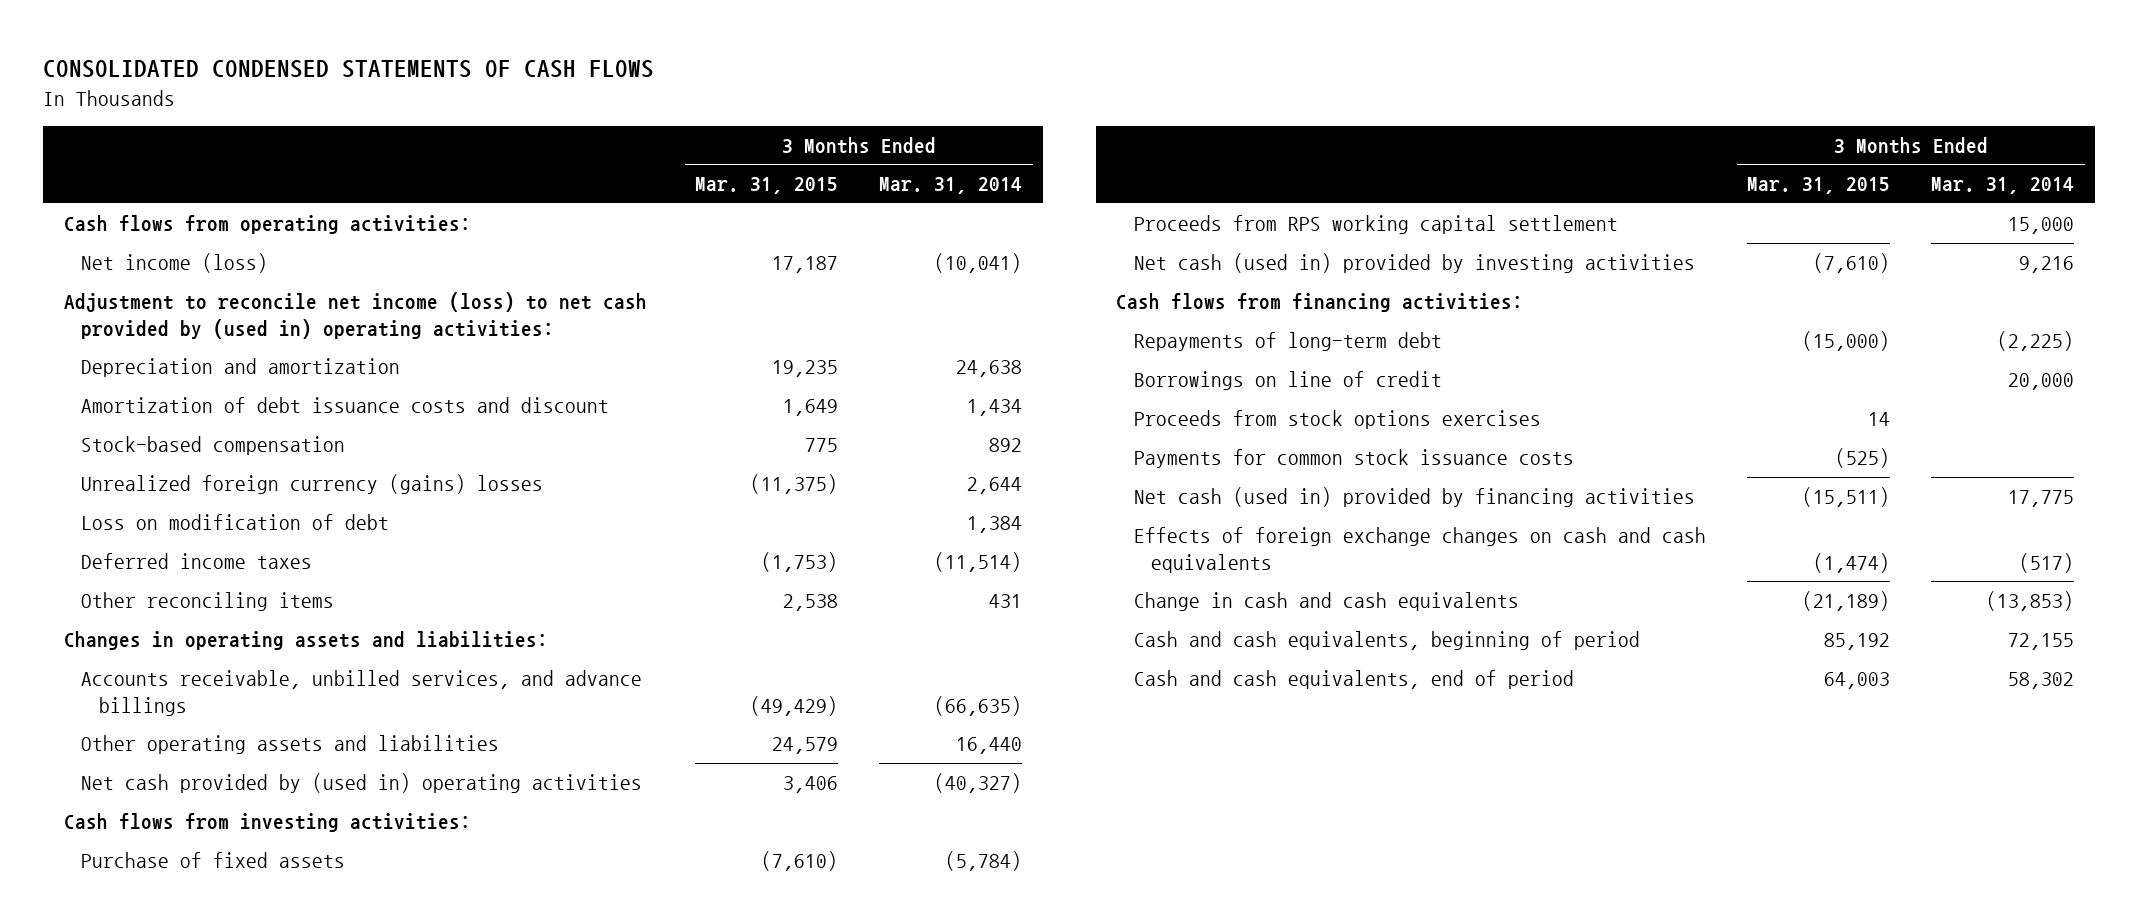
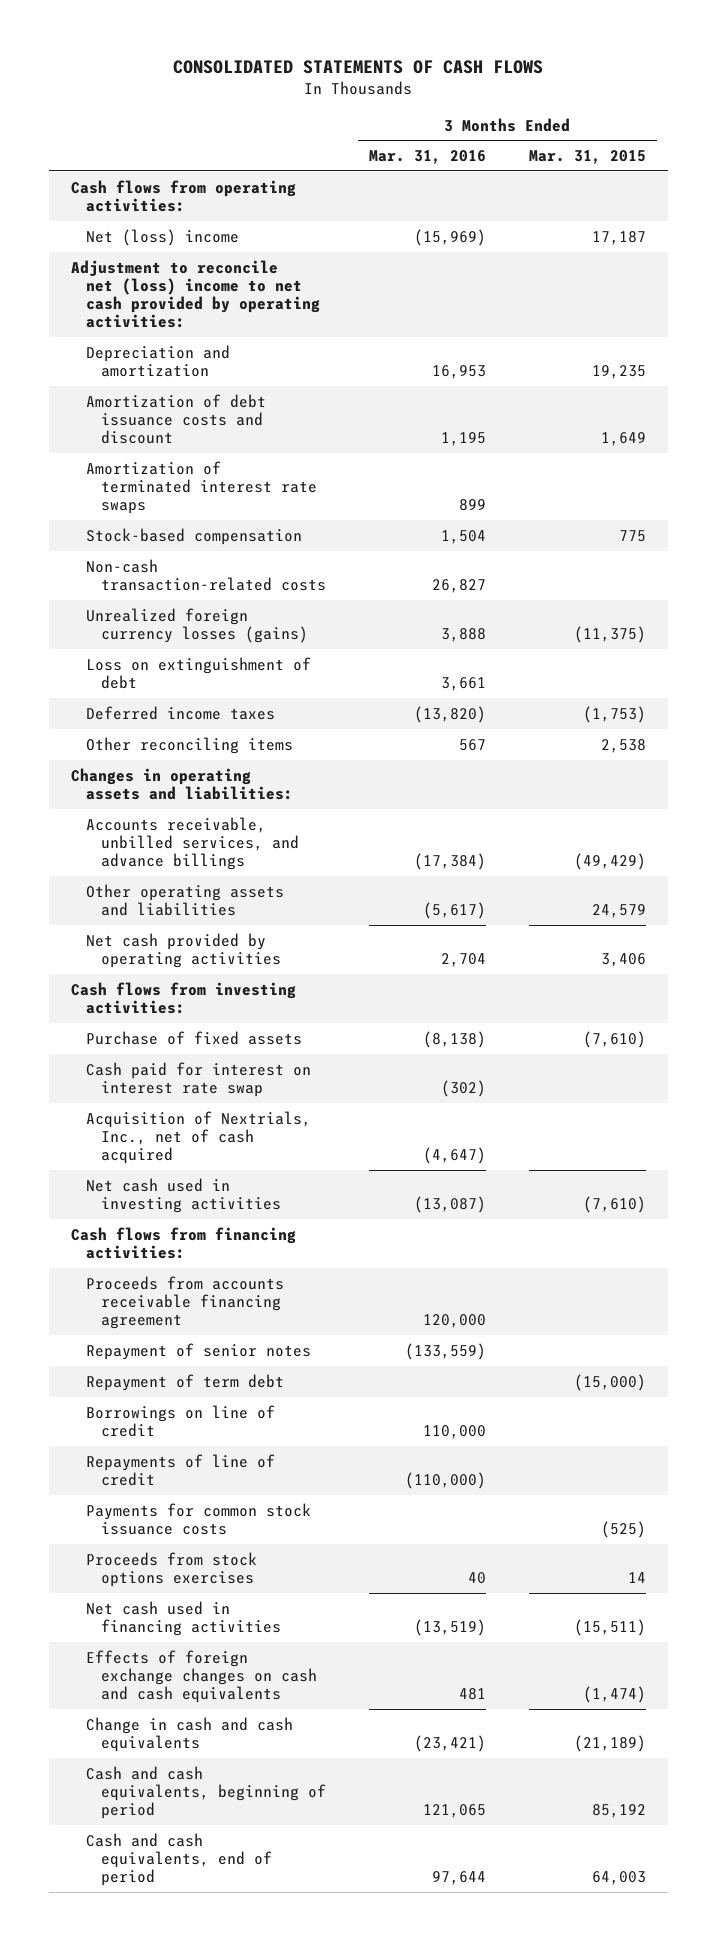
- CONSOLIDATED CONDENSED STATEMENTS OF CASH FLOWS
+ CONSOLIDATED STATEMENTS OF CASH FLOWS
- | 3 Months Ended Mar. 31, 2015 | 3 Months Ended Mar. 31, 2014
+ | 3 Months Ended Mar. 31, 2016 | 3 Months Ended Mar. 31, 2015
- Net income (loss) | 17,187 | (10,041)
- Adjustment to reconcile net income (loss) to net cash provided by (used in) operating activities:
+ Net (loss) income | (15,969) | 17,187
+ Adjustment to reconcile net (loss) income to net cash provided by operating activities:
+ Amortization of terminated interest rate swaps | 899 |
- Unrealized foreign currency (gains) losses | (11,375) | 2,644
- Loss on modification of debt | | 1,384
+ Non-cash transaction-related costs | 26,827 |
+ Unrealized foreign currency losses (gains) | 3,888 | (11,375)
+ Loss on extinguishment of debt | 3,661 |
- Net cash provided by (used in) operating activities | 3,406 | (40,327)
+ Net cash provided by operating activities | 2,704 | 3,406
- Proceeds from RPS working capital settlement | | 15,000
- Net cash (used in) provided by investing activities | (7,610) | 9,216
+ Cash paid for interest on interest rate swap | (302) |
+ Acquisition of Nextrials, Inc., net of cash acquired | (4,647) |
+ Net cash used in investing activities | (13,087) | (7,610)
- Repayments of long-term debt | (15,000) | (2,225)
+ Proceeds from accounts receivable financing agreement | 120,000 |
+ Repayment of senior notes | (133,559) |
+ Repayment of term debt | | (15,000)
+ Repayments of line of credit | (110,000) |
- Net cash (used in) provided by financing activities | (15,511) | 17,775
moved down: Proceeds from stock options exercises | 40 | 14
+ Net cash used in financing activities | (13,519) | (15,511)

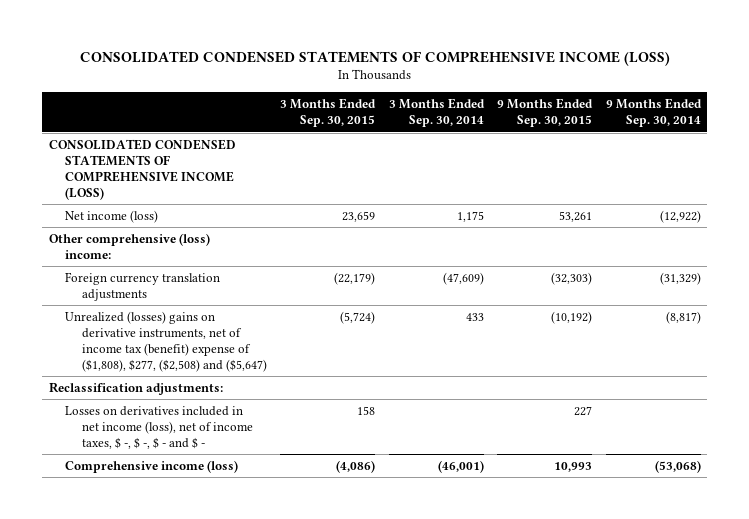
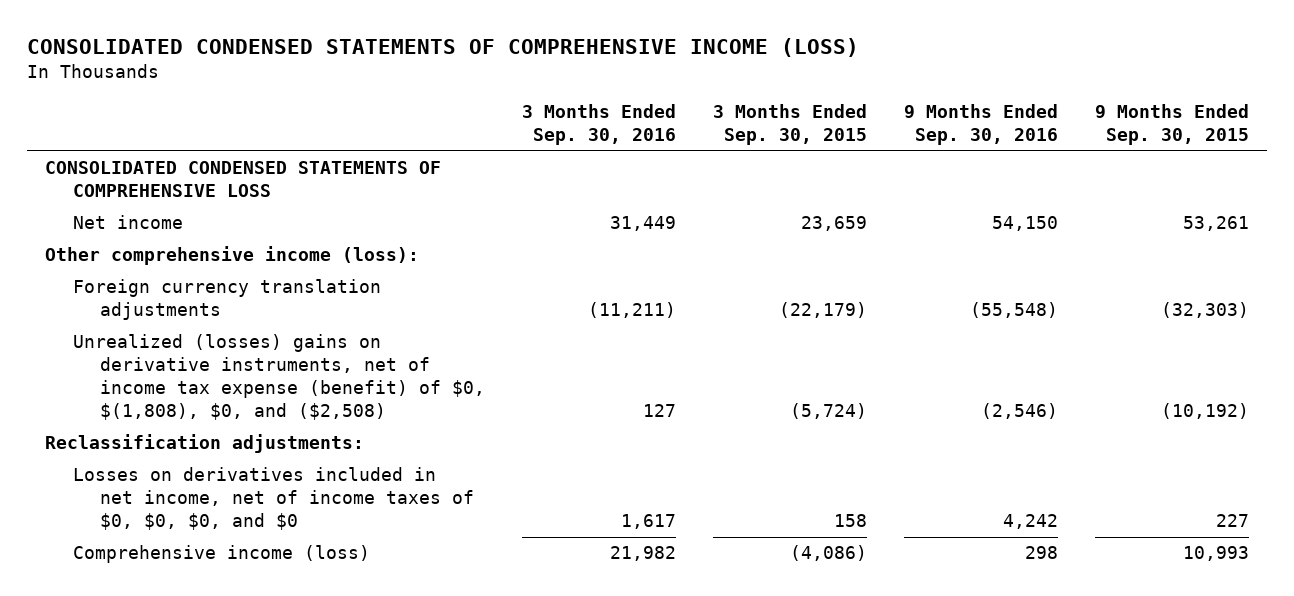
- | 3 Months Ended Sep. 30, 2015 | 3 Months Ended Sep. 30, 2014 | 9 Months Ended Sep. 30, 2015 | 9 Months Ended Sep. 30, 2014
+ | 3 Months Ended Sep. 30, 2016 | 3 Months Ended Sep. 30, 2015 | 9 Months Ended Sep. 30, 2016 | 9 Months Ended Sep. 30, 2015
- CONSOLIDATED CONDENSED STATEMENTS OF COMPREHENSIVE INCOME (LOSS)
- Net income (loss) | 23,659 | 1,175 | 53,261 | (12,922)
- Other comprehensive (loss) income:
+ CONSOLIDATED CONDENSED STATEMENTS OF COMPREHENSIVE LOSS
+ Net income | 31,449 | 23,659 | 54,150 | 53,261
+ Other comprehensive income (loss):
- Unrealized (losses) gains on derivative instruments, net of income tax (benefit) expense of ($1,808), $277, ($2,508) and ($5,647) | (5,724) | 433 | (10,192) | (8,817)
+ Unrealized (losses) gains on derivative instruments, net of income tax expense (benefit) of $0, $(1,808), $0, and ($2,508) | 127 | (5,724) | (2,546) | (10,192)
- Losses on derivatives included in net income (loss), net of income taxes, $ -, $ -, $ - and $ - | 158 | | 227 |
+ Losses on derivatives included in net income, net of income taxes of $0, $0, $0, and $0 | 1,617 | 158 | 4,242 | 227

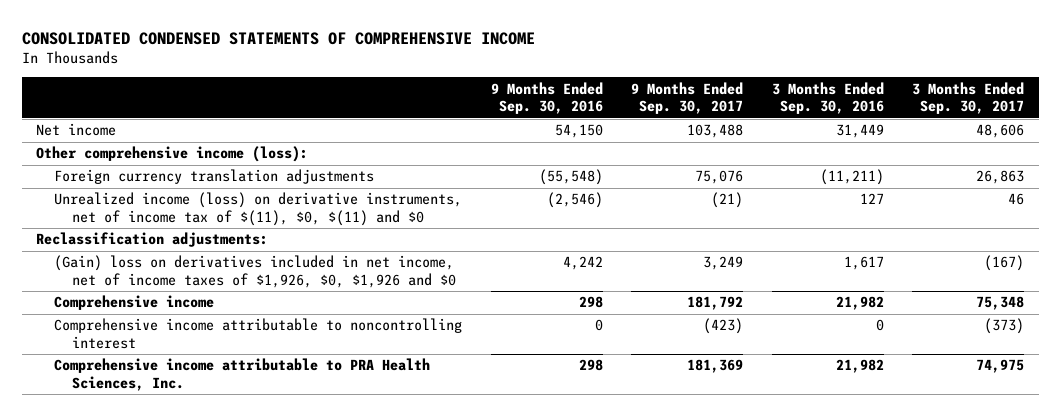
- CONSOLIDATED CONDENSED STATEMENTS OF COMPREHENSIVE INCOME (LOSS)
+ CONSOLIDATED CONDENSED STATEMENTS OF COMPREHENSIVE INCOME
- | 3 Months Ended Sep. 30, 2016 | 3 Months Ended Sep. 30, 2015 | 9 Months Ended Sep. 30, 2016 | 9 Months Ended Sep. 30, 2015
+ | 9 Months Ended Sep. 30, 2016 | 9 Months Ended Sep. 30, 2017 | 3 Months Ended Sep. 30, 2016 | 3 Months Ended Sep. 30, 2017
- CONSOLIDATED CONDENSED STATEMENTS OF COMPREHENSIVE LOSS
- Unrealized (losses) gains on derivative instruments, net of income tax expense (benefit) of $0, $(1,808), $0, and ($2,508) | 127 | (5,724) | (2,546) | (10,192)
+ Unrealized income (loss) on derivative instruments, net of income tax of $(11), $0, $(11) and $0 | (2,546) | (21) | 127 | 46
- Losses on derivatives included in net income, net of income taxes of $0, $0, $0, and $0 | 1,617 | 158 | 4,242 | 227
- Comprehensive income (loss) | 21,982 | (4,086) | 298 | 10,993
+ (Gain) loss on derivatives included in net income, net of income taxes of $1,926, $0, $1,926 and $0 | 4,242 | 3,249 | 1,617 | (167)
+ Comprehensive income | 298 | 181,792 | 21,982 | 75,348
+ Comprehensive income attributable to noncontrolling interest | 0 | (423) | 0 | (373)
+ Comprehensive income attributable to PRA Health Sciences, Inc. | 298 | 181,369 | 21,982 | 74,975

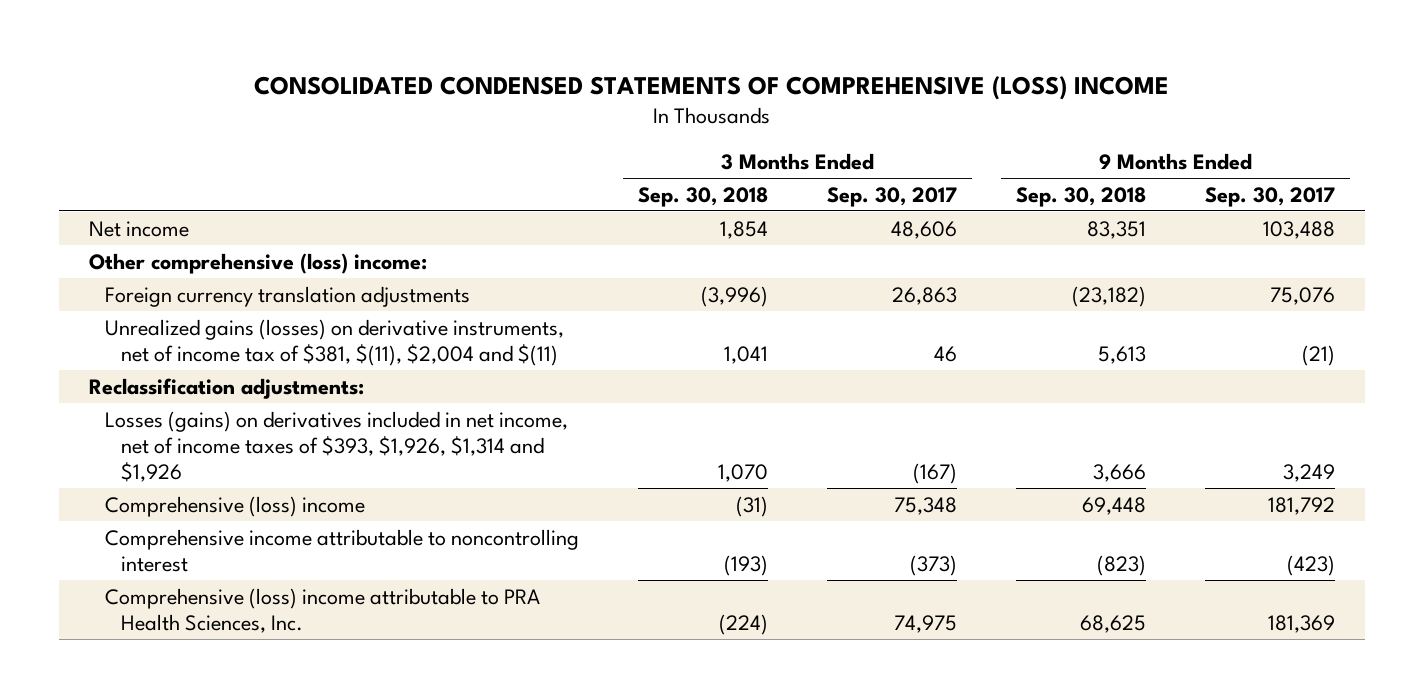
- CONSOLIDATED CONDENSED STATEMENTS OF COMPREHENSIVE INCOME
+ CONSOLIDATED CONDENSED STATEMENTS OF COMPREHENSIVE (LOSS) INCOME
- | 9 Months Ended Sep. 30, 2016 | 9 Months Ended Sep. 30, 2017 | 3 Months Ended Sep. 30, 2016 | 3 Months Ended Sep. 30, 2017
+ | 3 Months Ended Sep. 30, 2018 | 3 Months Ended Sep. 30, 2017 | 9 Months Ended Sep. 30, 2018 | 9 Months Ended Sep. 30, 2017
- Other comprehensive income (loss):
+ Other comprehensive (loss) income:
- Unrealized income (loss) on derivative instruments, net of income tax of $(11), $0, $(11) and $0 | (2,546) | (21) | 127 | 46
+ Unrealized gains (losses) on derivative instruments, net of income tax of $381, $(11), $2,004 and $(11) | 1,041 | 46 | 5,613 | (21)
- (Gain) loss on derivatives included in net income, net of income taxes of $1,926, $0, $1,926 and $0 | 4,242 | 3,249 | 1,617 | (167)
- Comprehensive income | 298 | 181,792 | 21,982 | 75,348
+ Losses (gains) on derivatives included in net income, net of income taxes of $393, $1,926, $1,314 and $1,926 | 1,070 | (167) | 3,666 | 3,249
+ Comprehensive (loss) income | (31) | 75,348 | 69,448 | 181,792
- Comprehensive income attributable to PRA Health Sciences, Inc. | 298 | 181,369 | 21,982 | 74,975
+ Comprehensive (loss) income attributable to PRA Health Sciences, Inc. | (224) | 74,975 | 68,625 | 181,369

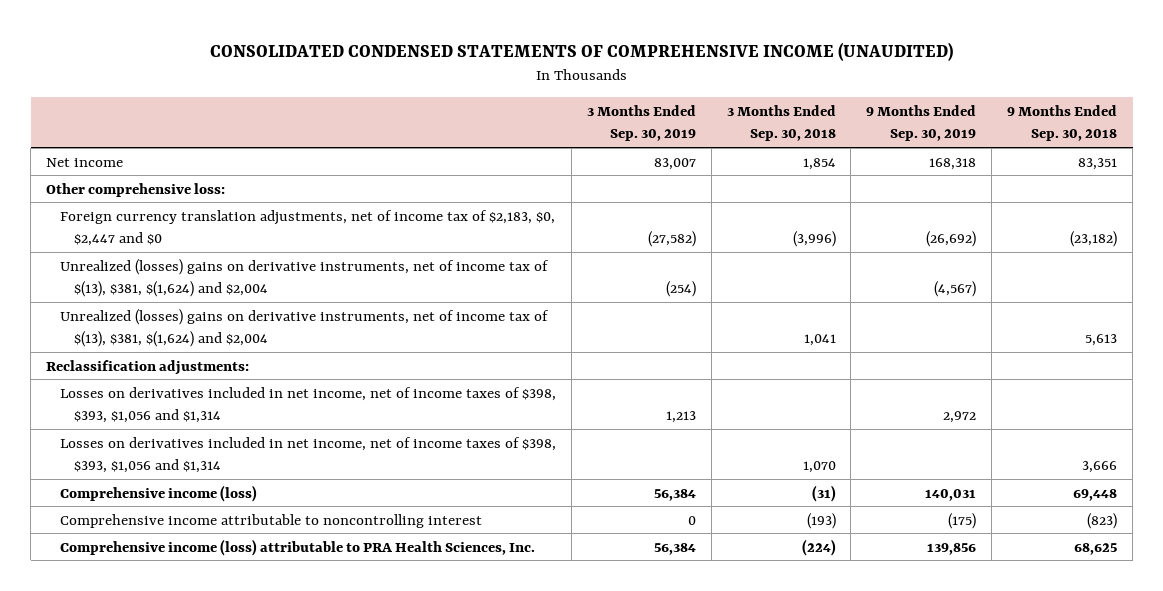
- CONSOLIDATED CONDENSED STATEMENTS OF COMPREHENSIVE (LOSS) INCOME
+ CONSOLIDATED CONDENSED STATEMENTS OF COMPREHENSIVE INCOME (UNAUDITED)
- | 3 Months Ended Sep. 30, 2018 | 3 Months Ended Sep. 30, 2017 | 9 Months Ended Sep. 30, 2018 | 9 Months Ended Sep. 30, 2017
+ | 3 Months Ended Sep. 30, 2019 | 3 Months Ended Sep. 30, 2018 | 9 Months Ended Sep. 30, 2019 | 9 Months Ended Sep. 30, 2018
- Other comprehensive (loss) income:
- Foreign currency translation adjustments | (3,996) | 26,863 | (23,182) | 75,076
- Unrealized gains (losses) on derivative instruments, net of income tax of $381, $(11), $2,004 and $(11) | 1,041 | 46 | 5,613 | (21)
+ Other comprehensive loss:
+ Foreign currency translation adjustments, net of income tax of $2,183, $0, $2,447 and $0 | (27,582) | (3,996) | (26,692) | (23,182)
+ Unrealized (losses) gains on derivative instruments, net of income tax of $(13), $381, $(1,624) and $2,004 | (254) | | (4,567) |
+ Unrealized (losses) gains on derivative instruments, net of income tax of $(13), $381, $(1,624) and $2,004 | | 1,041 | | 5,613
- Losses (gains) on derivatives included in net income, net of income taxes of $393, $1,926, $1,314 and $1,926 | 1,070 | (167) | 3,666 | 3,249
- Comprehensive (loss) income | (31) | 75,348 | 69,448 | 181,792
+ Losses on derivatives included in net income, net of income taxes of $398, $393, $1,056 and $1,314 | 1,213 | | 2,972 |
+ Losses on derivatives included in net income, net of income taxes of $398, $393, $1,056 and $1,314 | | 1,070 | | 3,666
+ Comprehensive income (loss) | 56,384 | (31) | 140,031 | 69,448
- Comprehensive (loss) income attributable to PRA Health Sciences, Inc. | (224) | 74,975 | 68,625 | 181,369
+ Comprehensive income (loss) attributable to PRA Health Sciences, Inc. | 56,384 | (224) | 139,856 | 68,625

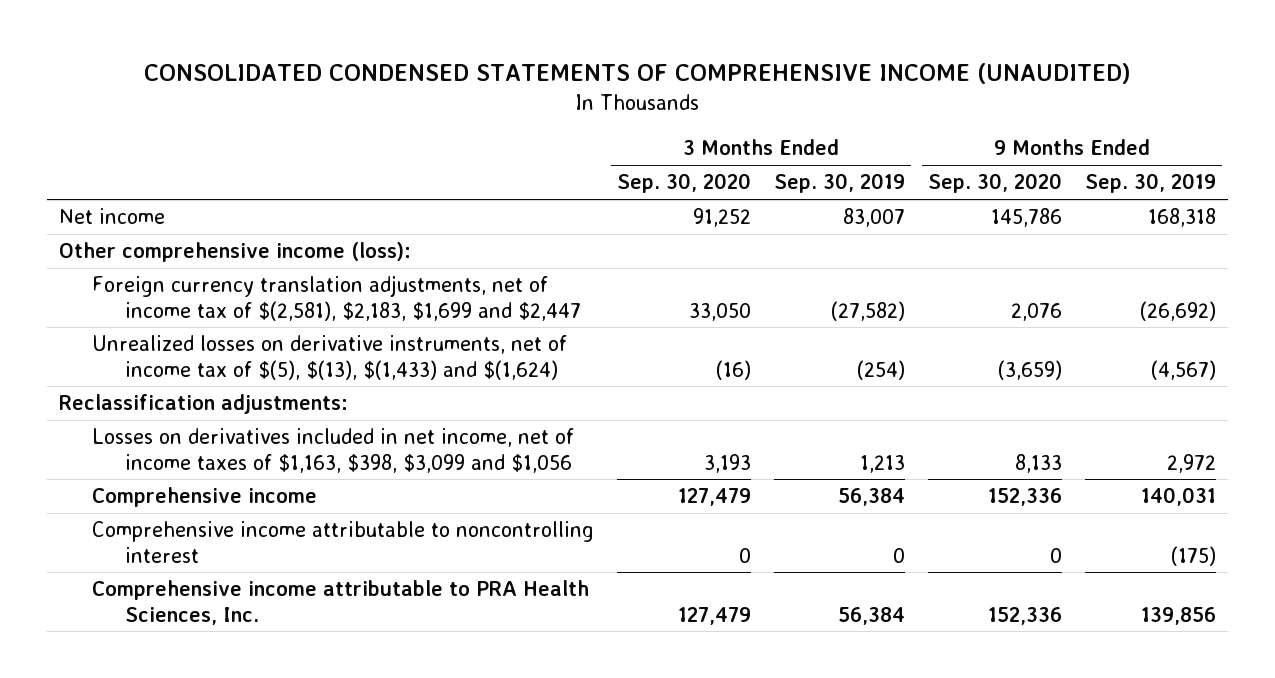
- | 3 Months Ended Sep. 30, 2019 | 3 Months Ended Sep. 30, 2018 | 9 Months Ended Sep. 30, 2019 | 9 Months Ended Sep. 30, 2018
+ | 3 Months Ended Sep. 30, 2020 | 3 Months Ended Sep. 30, 2019 | 9 Months Ended Sep. 30, 2020 | 9 Months Ended Sep. 30, 2019
- Other comprehensive loss:
- Foreign currency translation adjustments, net of income tax of $2,183, $0, $2,447 and $0 | (27,582) | (3,996) | (26,692) | (23,182)
- Unrealized (losses) gains on derivative instruments, net of income tax of $(13), $381, $(1,624) and $2,004 | (254) | | (4,567) |
- Unrealized (losses) gains on derivative instruments, net of income tax of $(13), $381, $(1,624) and $2,004 | | 1,041 | | 5,613
+ Other comprehensive income (loss):
+ Foreign currency translation adjustments, net of income tax of $(2,581), $2,183, $1,699 and $2,447 | 33,050 | (27,582) | 2,076 | (26,692)
+ Unrealized losses on derivative instruments, net of income tax of $(5), $(13), $(1,433) and $(1,624) | (16) | (254) | (3,659) | (4,567)
- Losses on derivatives included in net income, net of income taxes of $398, $393, $1,056 and $1,314 | 1,213 | | 2,972 |
- Losses on derivatives included in net income, net of income taxes of $398, $393, $1,056 and $1,314 | | 1,070 | | 3,666
- Comprehensive income (loss) | 56,384 | (31) | 140,031 | 69,448
+ Losses on derivatives included in net income, net of income taxes of $1,163, $398, $3,099 and $1,056 | 3,193 | 1,213 | 8,133 | 2,972
+ Comprehensive income | 127,479 | 56,384 | 152,336 | 140,031
- Comprehensive income (loss) attributable to PRA Health Sciences, Inc. | 56,384 | (224) | 139,856 | 68,625
+ Comprehensive income attributable to PRA Health Sciences, Inc. | 127,479 | 56,384 | 152,336 | 139,856

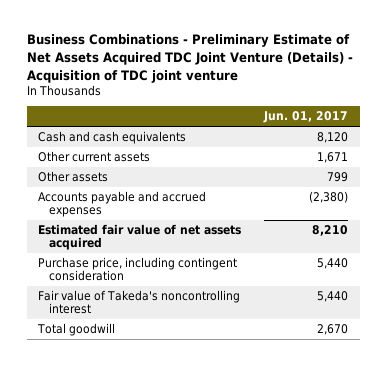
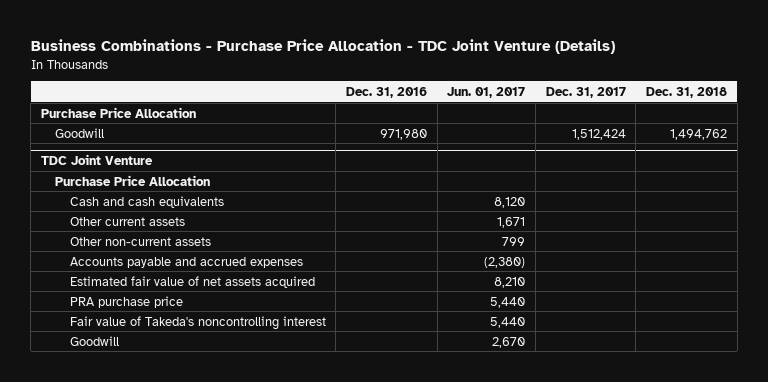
- Business Combinations - Preliminary Estimate of Net Assets Acquired TDC Joint Venture (Details) - Acquisition of TDC joint venture
+ Business Combinations - Purchase Price Allocation - TDC Joint Venture (Details)
- | Jun. 01, 2017
+ | Dec. 31, 2016 | Jun. 01, 2017 | Dec. 31, 2017 | Dec. 31, 2018
+ Purchase Price Allocation
+ Goodwill | 971,980 | | 1,512,424 | 1,494,762
+ TDC Joint Venture
+ Purchase Price Allocation
- Other assets | 799
+ Other non-current assets | | 799 | |
- Purchase price, including contingent consideration | 5,440
+ PRA purchase price | | 5,440 | |
- Total goodwill | 2,670
+ Goodwill | | 2,670 | |

